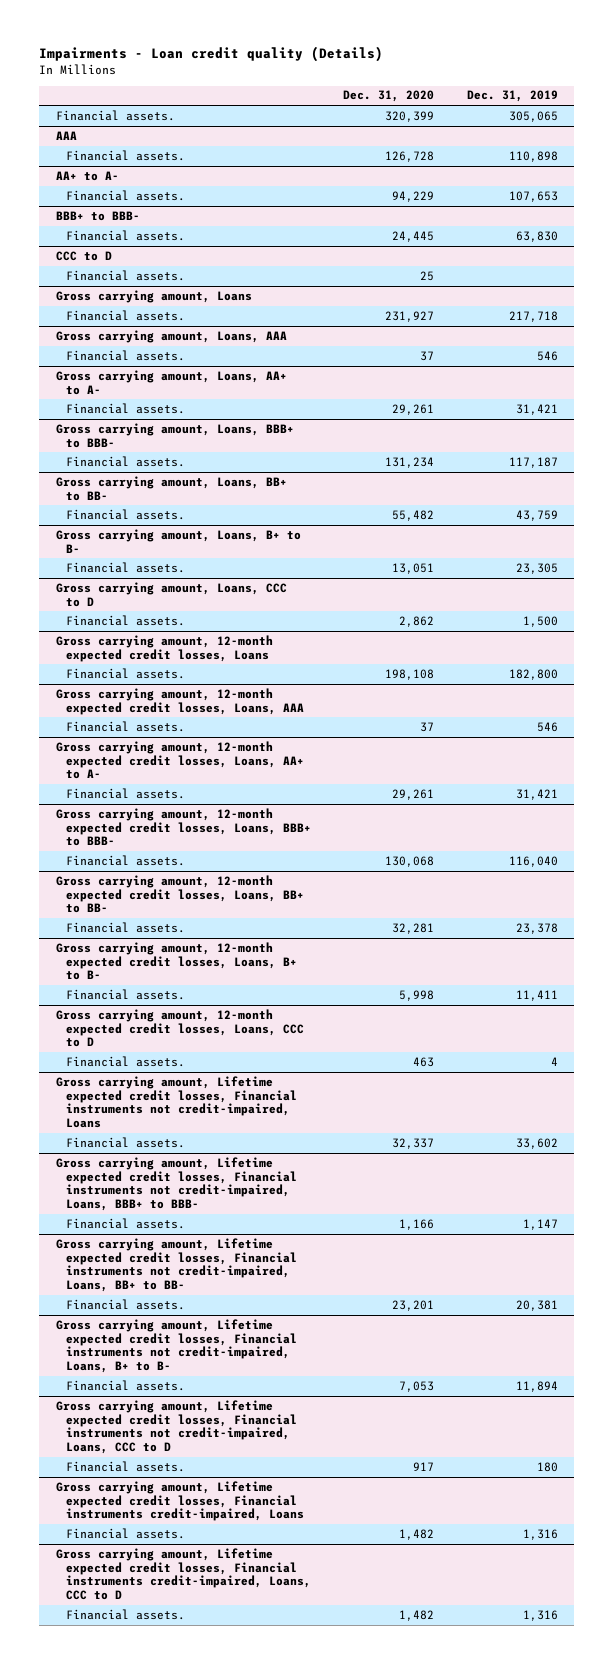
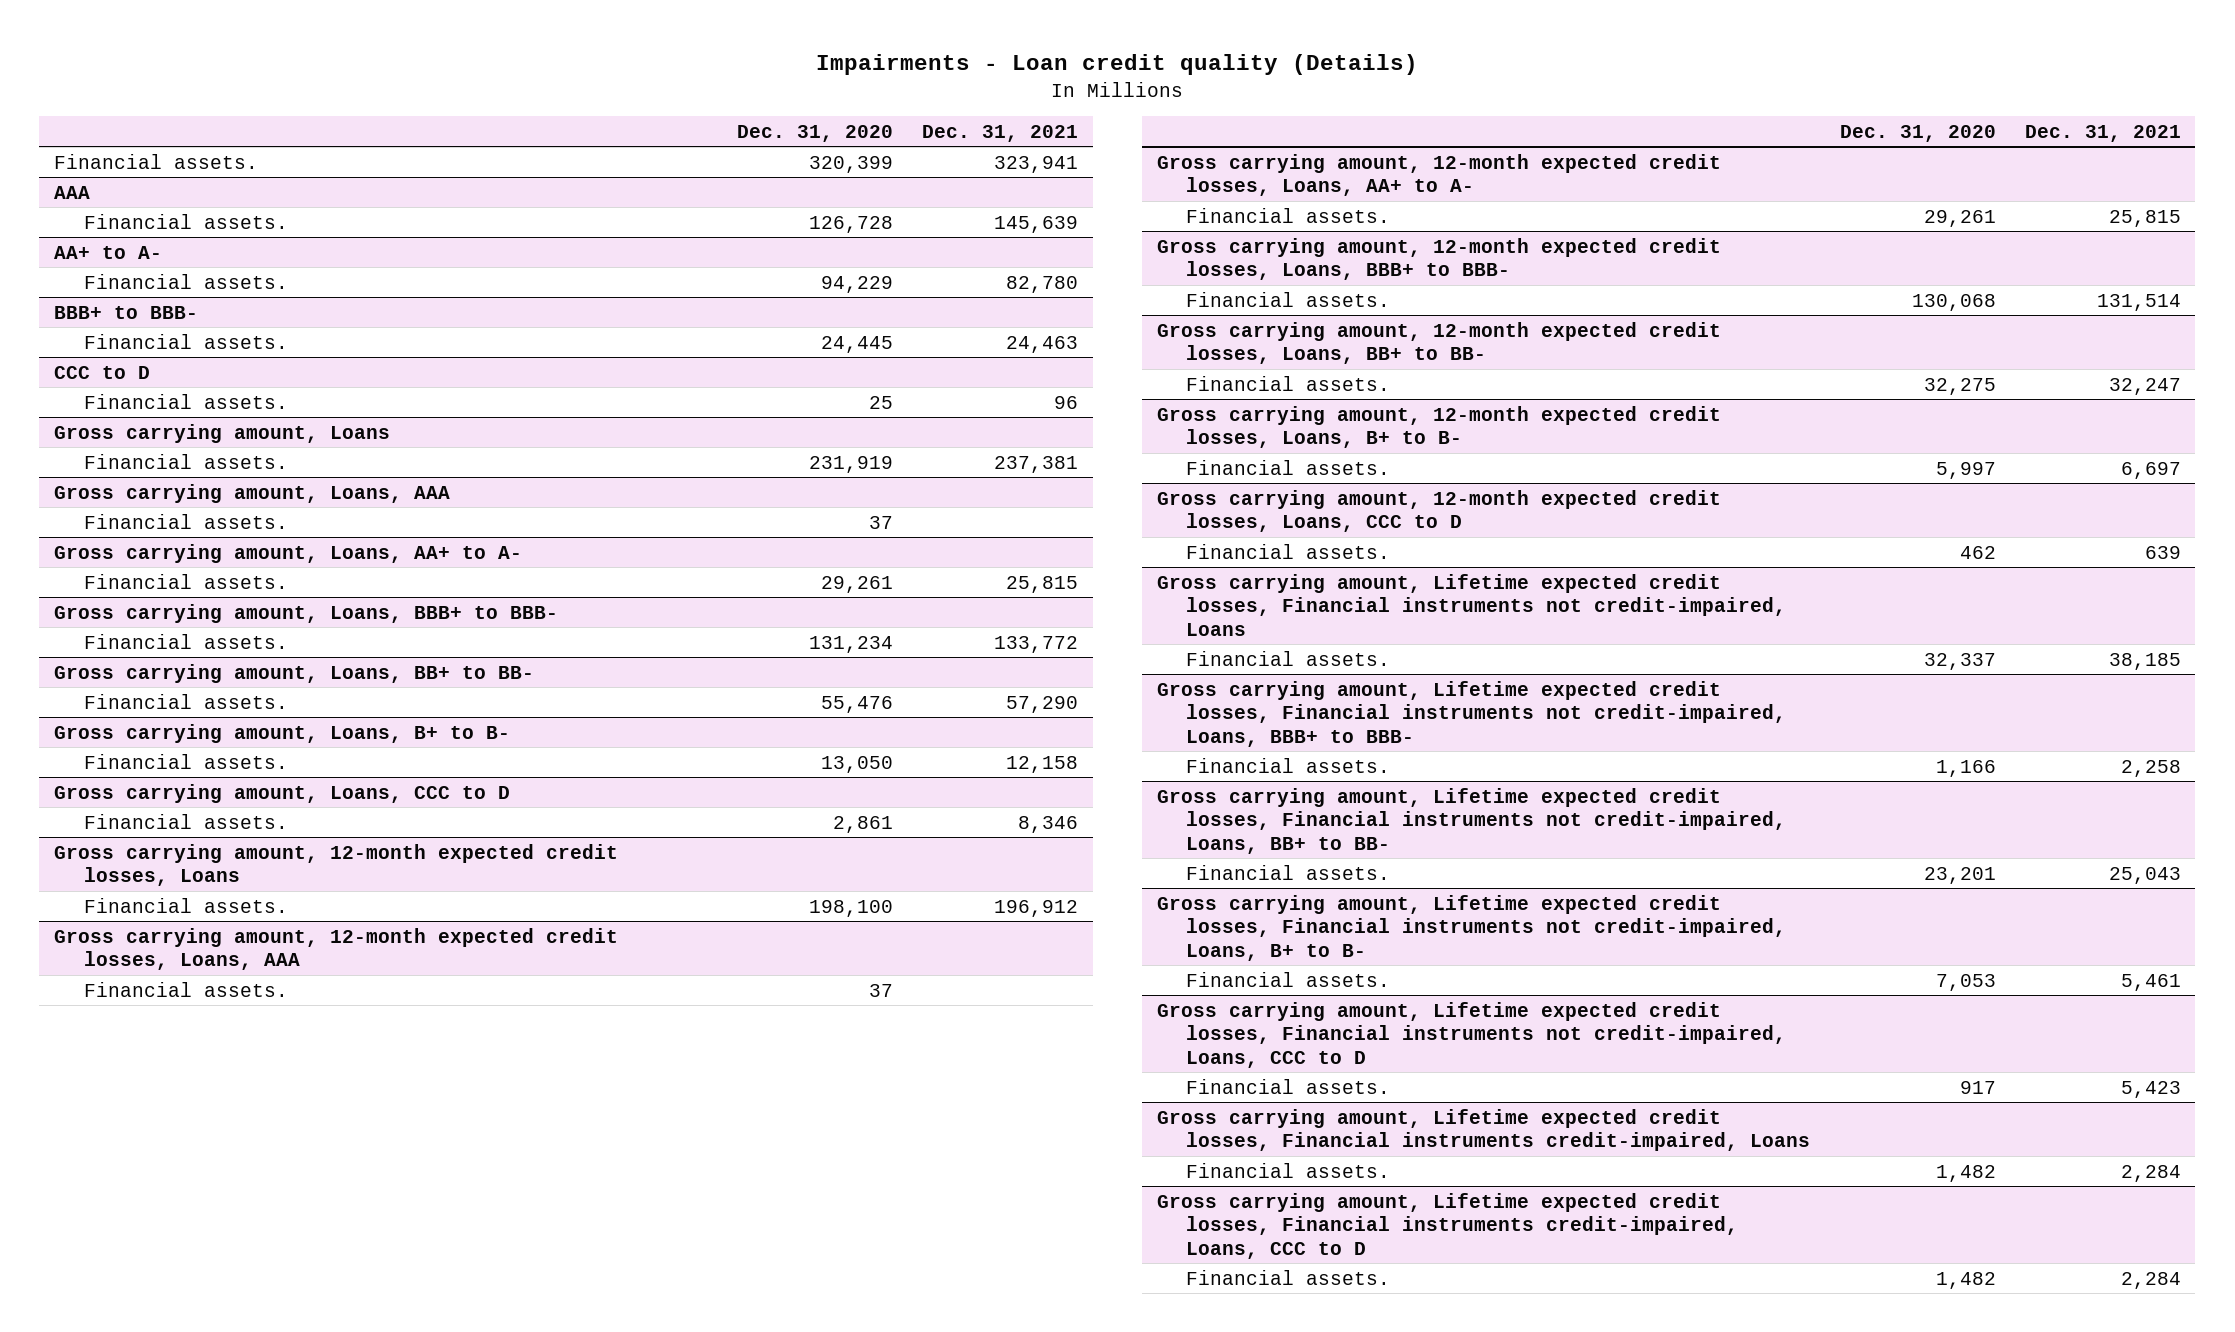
- | Dec. 31, 2020 | Dec. 31, 2019
+ | Dec. 31, 2020 | Dec. 31, 2021
@ Gross carrying amount, Loans
- Financial assets. | 231,927 | 217,718
+ Financial assets. | 231,919 | 237,381
@ Gross carrying amount, Loans, BB+ to BB-
- Financial assets. | 55,482 | 43,759
+ Financial assets. | 55,476 | 57,290
@ Gross carrying amount, Loans, B+ to B-
- Financial assets. | 13,051 | 23,305
+ Financial assets. | 13,050 | 12,158
@ Gross carrying amount, Loans, CCC to D
- Financial assets. | 2,862 | 1,500
+ Financial assets. | 2,861 | 8,346
@ Gross carrying amount, 12-month expected credit losses, Loans
- Financial assets. | 198,108 | 182,800
+ Financial assets. | 198,100 | 196,912
@ Gross carrying amount, 12-month expected credit losses, Loans, BB+ to BB-
- Financial assets. | 32,281 | 23,378
+ Financial assets. | 32,275 | 32,247
@ Gross carrying amount, 12-month expected credit losses, Loans, B+ to B-
- Financial assets. | 5,998 | 11,411
+ Financial assets. | 5,997 | 6,697
@ Gross carrying amount, 12-month expected credit losses, Loans, CCC to D
- Financial assets. | 463 | 4
+ Financial assets. | 462 | 639

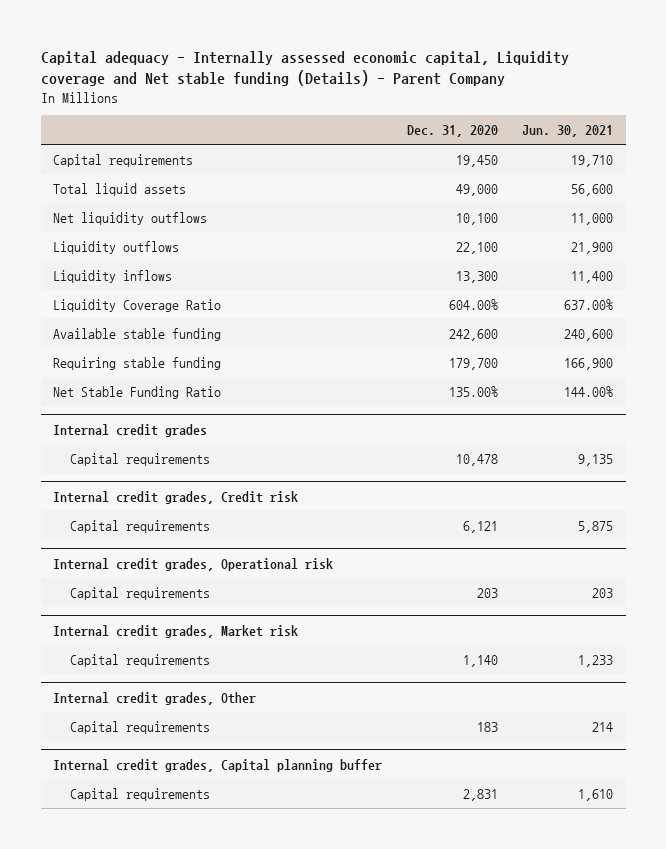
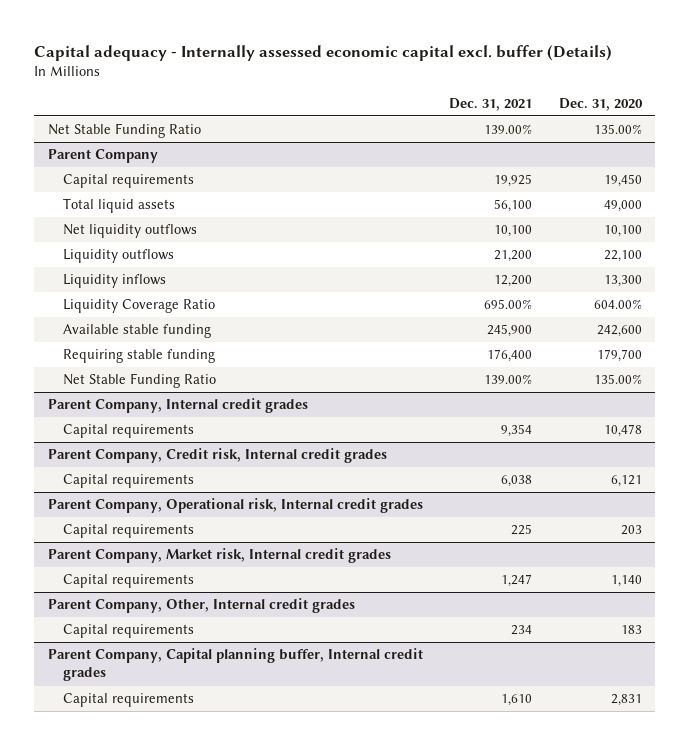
- Capital adequacy - Internally assessed economic capital, Liquidity coverage and Net stable funding (Details) - Parent Company
+ Capital adequacy - Internally assessed economic capital excl. buffer (Details)
- | Dec. 31, 2020 | Jun. 30, 2021
+ | Dec. 31, 2021 | Dec. 31, 2020
+ Net Stable Funding Ratio | 139.00% | 135.00%
+ Parent Company
- Internal credit grades
+ Parent Company, Internal credit grades
- Internal credit grades, Credit risk
+ Parent Company, Credit risk, Internal credit grades
- Internal credit grades, Operational risk
+ Parent Company, Operational risk, Internal credit grades
- Internal credit grades, Market risk
+ Parent Company, Market risk, Internal credit grades
- Internal credit grades, Other
+ Parent Company, Other, Internal credit grades
- Internal credit grades, Capital planning buffer
+ Parent Company, Capital planning buffer, Internal credit grades

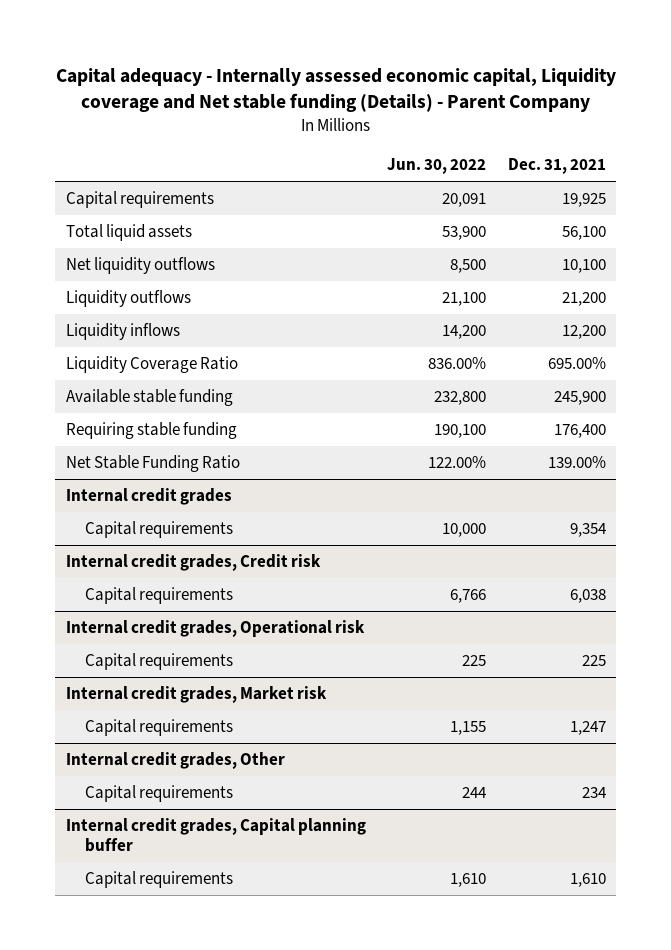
- Capital adequacy - Internally assessed economic capital excl. buffer (Details)
+ Capital adequacy - Internally assessed economic capital, Liquidity coverage and Net stable funding (Details) - Parent Company
- | Dec. 31, 2021 | Dec. 31, 2020
+ | Jun. 30, 2022 | Dec. 31, 2021
- Net Stable Funding Ratio | 139.00% | 135.00%
- Parent Company
- Parent Company, Internal credit grades
+ Internal credit grades
- Parent Company, Credit risk, Internal credit grades
+ Internal credit grades, Credit risk
- Parent Company, Operational risk, Internal credit grades
+ Internal credit grades, Operational risk
- Parent Company, Market risk, Internal credit grades
+ Internal credit grades, Market risk
- Parent Company, Other, Internal credit grades
+ Internal credit grades, Other
- Parent Company, Capital planning buffer, Internal credit grades
+ Internal credit grades, Capital planning buffer

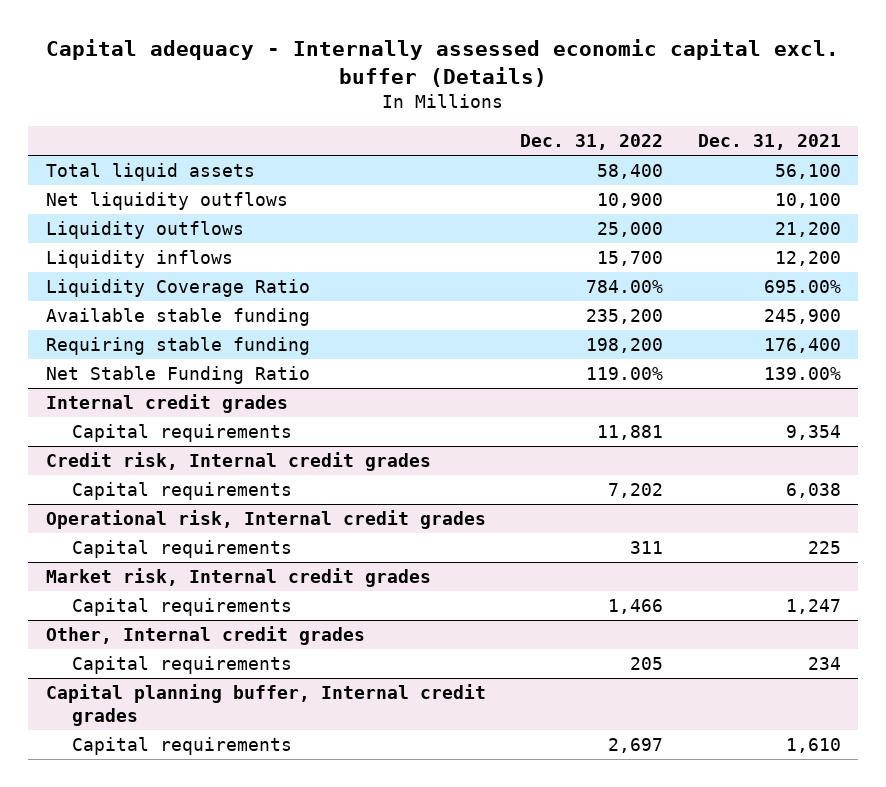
- Capital adequacy - Internally assessed economic capital, Liquidity coverage and Net stable funding (Details) - Parent Company
+ Capital adequacy - Internally assessed economic capital excl. buffer (Details)
- | Jun. 30, 2022 | Dec. 31, 2021
+ | Dec. 31, 2022 | Dec. 31, 2021
- Capital requirements | 20,091 | 19,925
- Internal credit grades, Credit risk
+ Credit risk, Internal credit grades
- Internal credit grades, Operational risk
+ Operational risk, Internal credit grades
- Internal credit grades, Market risk
+ Market risk, Internal credit grades
- Internal credit grades, Other
+ Other, Internal credit grades
- Internal credit grades, Capital planning buffer
+ Capital planning buffer, Internal credit grades

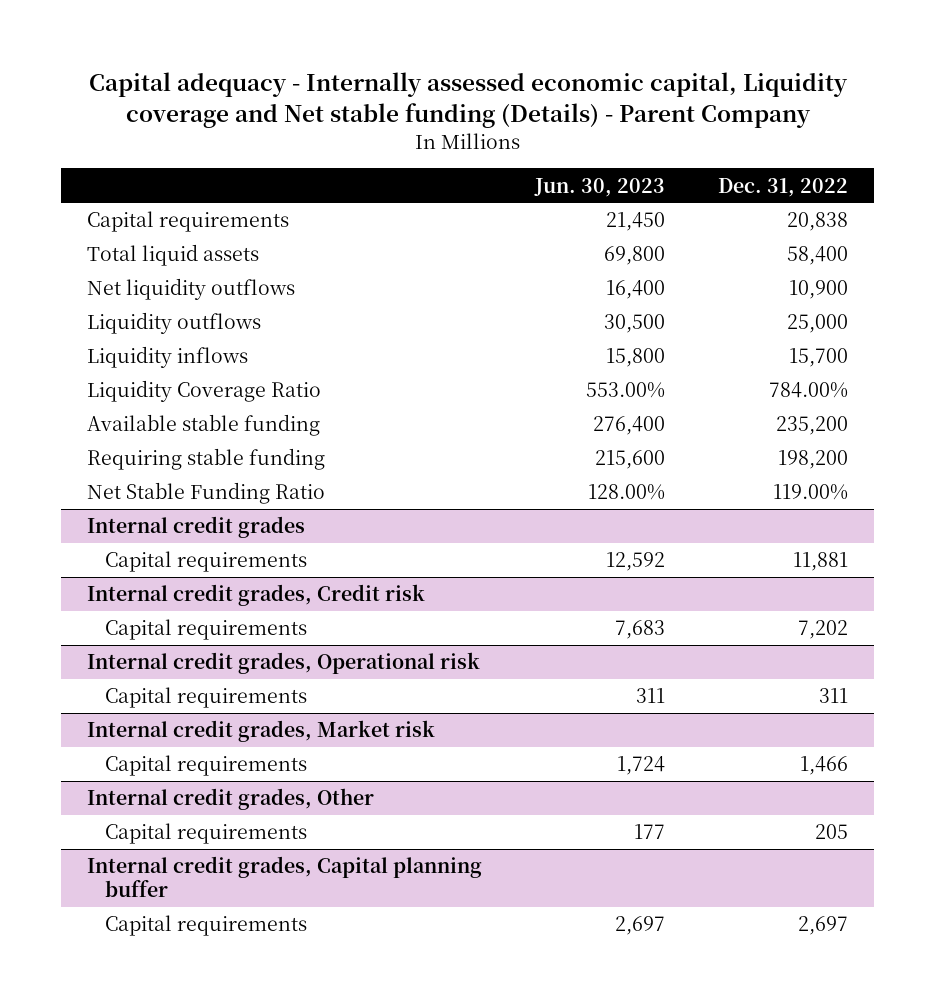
- Capital adequacy - Internally assessed economic capital excl. buffer (Details)
+ Capital adequacy - Internally assessed economic capital, Liquidity coverage and Net stable funding (Details) - Parent Company
- | Dec. 31, 2022 | Dec. 31, 2021
+ | Jun. 30, 2023 | Dec. 31, 2022
+ Capital requirements | 21,450 | 20,838
- Credit risk, Internal credit grades
+ Internal credit grades, Credit risk
- Operational risk, Internal credit grades
+ Internal credit grades, Operational risk
- Market risk, Internal credit grades
+ Internal credit grades, Market risk
- Other, Internal credit grades
+ Internal credit grades, Other
- Capital planning buffer, Internal credit grades
+ Internal credit grades, Capital planning buffer

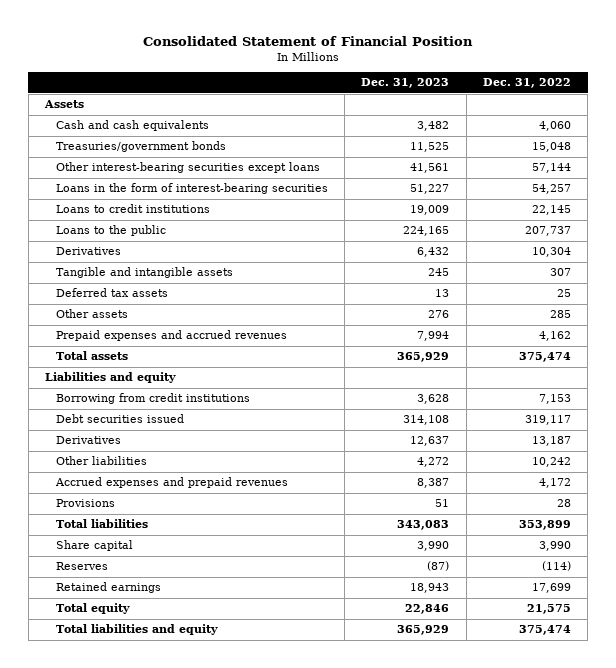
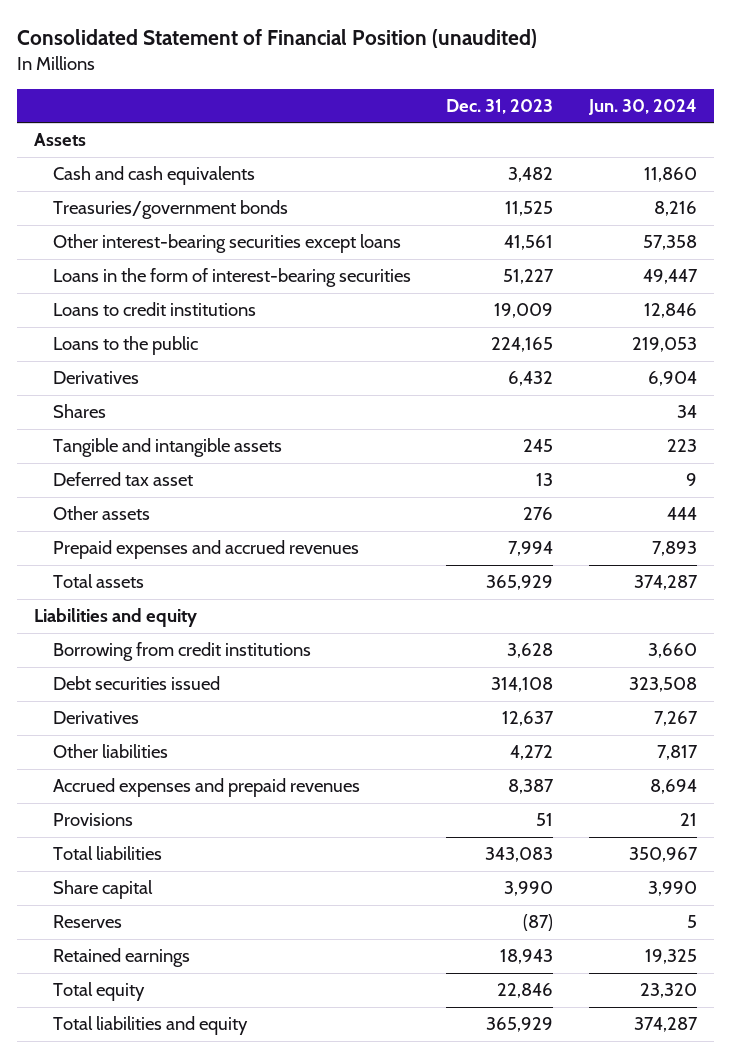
- Consolidated Statement of Financial Position
+ Consolidated Statement of Financial Position (unaudited)
- | Dec. 31, 2023 | Dec. 31, 2022
+ | Dec. 31, 2023 | Jun. 30, 2024
+ Shares | | 34
- Deferred tax assets | 13 | 25
+ Deferred tax asset | 13 | 9

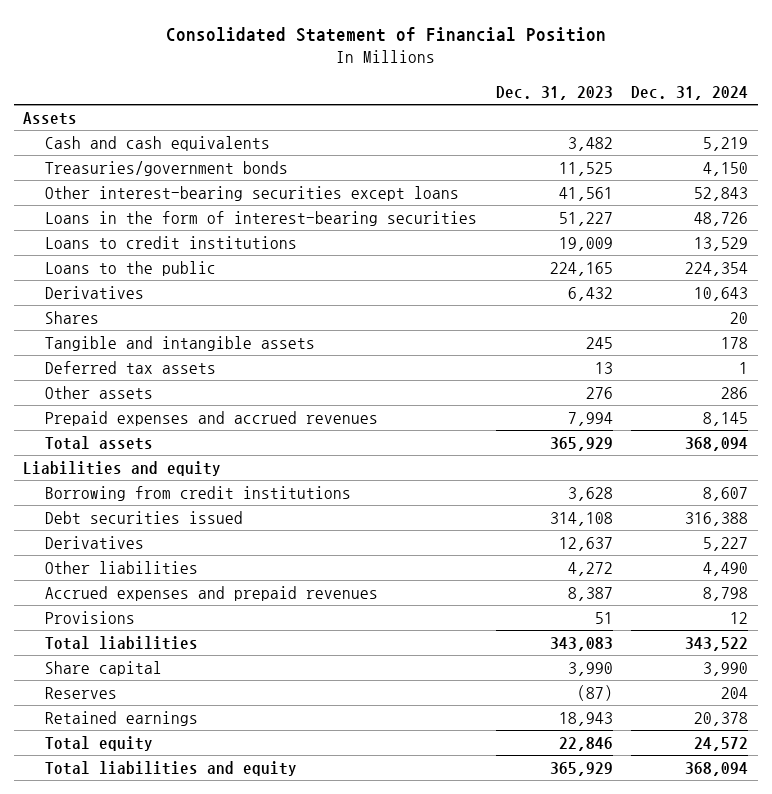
- Consolidated Statement of Financial Position (unaudited)
+ Consolidated Statement of Financial Position
- | Dec. 31, 2023 | Jun. 30, 2024
+ | Dec. 31, 2023 | Dec. 31, 2024
- Deferred tax asset | 13 | 9
+ Deferred tax assets | 13 | 1

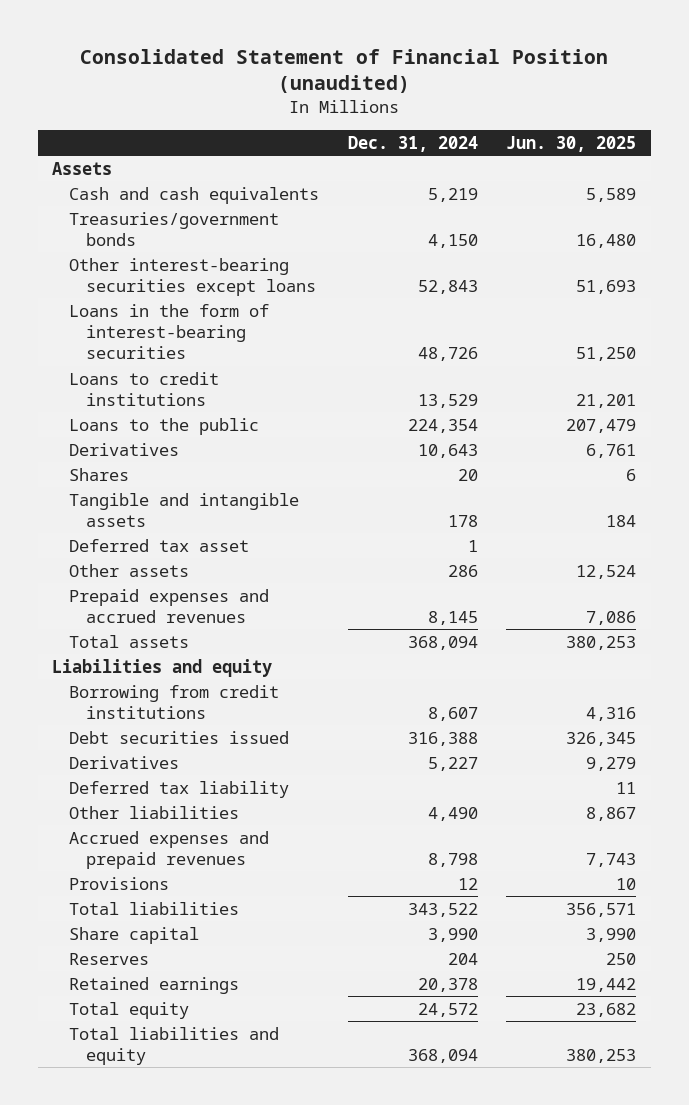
- Consolidated Statement of Financial Position
+ Consolidated Statement of Financial Position (unaudited)
- | Dec. 31, 2023 | Dec. 31, 2024
+ | Dec. 31, 2024 | Jun. 30, 2025
- Deferred tax assets | 13 | 1
+ Deferred tax asset | 1 |
+ Deferred tax liability | | 11

